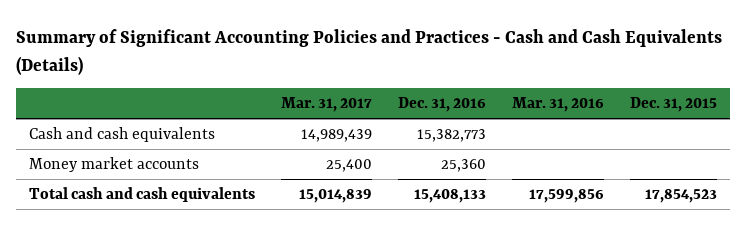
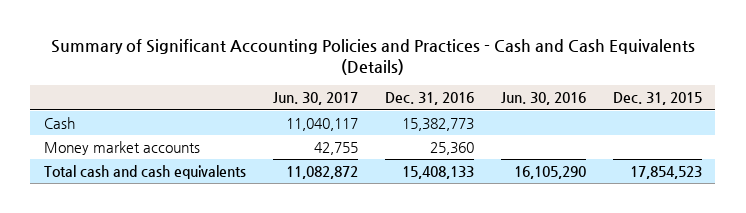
- | Mar. 31, 2017 | Dec. 31, 2016 | Mar. 31, 2016 | Dec. 31, 2015
+ | Jun. 30, 2017 | Dec. 31, 2016 | Jun. 30, 2016 | Dec. 31, 2015
- Cash and cash equivalents | 14,989,439 | 15,382,773 | |
+ Cash | 11,040,117 | 15,382,773 | |

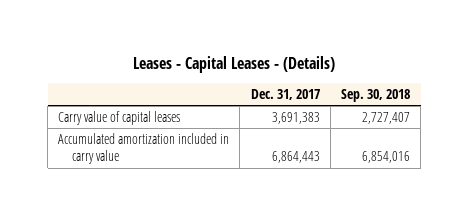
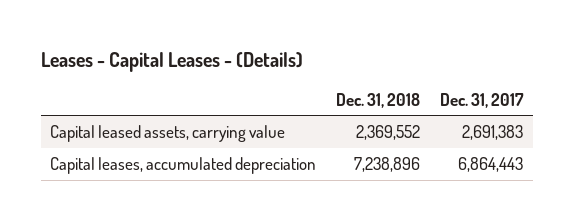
- | Dec. 31, 2017 | Sep. 30, 2018
+ | Dec. 31, 2018 | Dec. 31, 2017
- Carry value of capital leases | 3,691,383 | 2,727,407
- Accumulated amortization included in carry value | 6,864,443 | 6,854,016
+ Capital leased assets, carrying value | 2,369,552 | 2,691,383
+ Capital leases, accumulated depreciation | 7,238,896 | 6,864,443

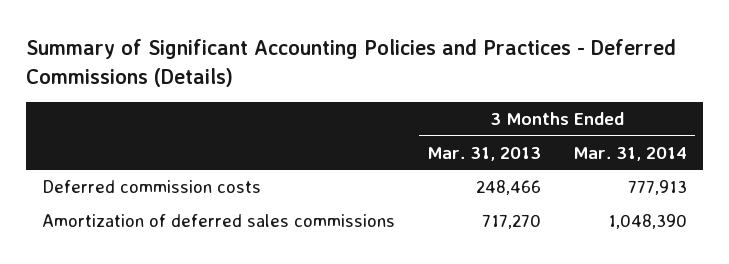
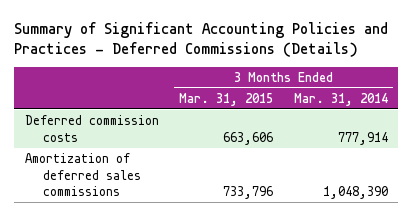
- | 3 Months Ended Mar. 31, 2013 | 3 Months Ended Mar. 31, 2014
+ | 3 Months Ended Mar. 31, 2015 | 3 Months Ended Mar. 31, 2014
- Deferred commission costs | 248,466 | 777,913
+ Deferred commission costs | 663,606 | 777,914

